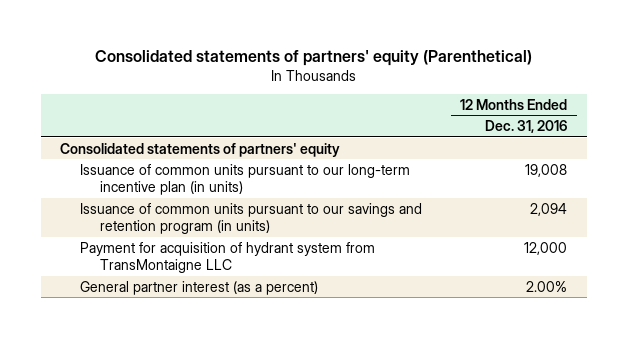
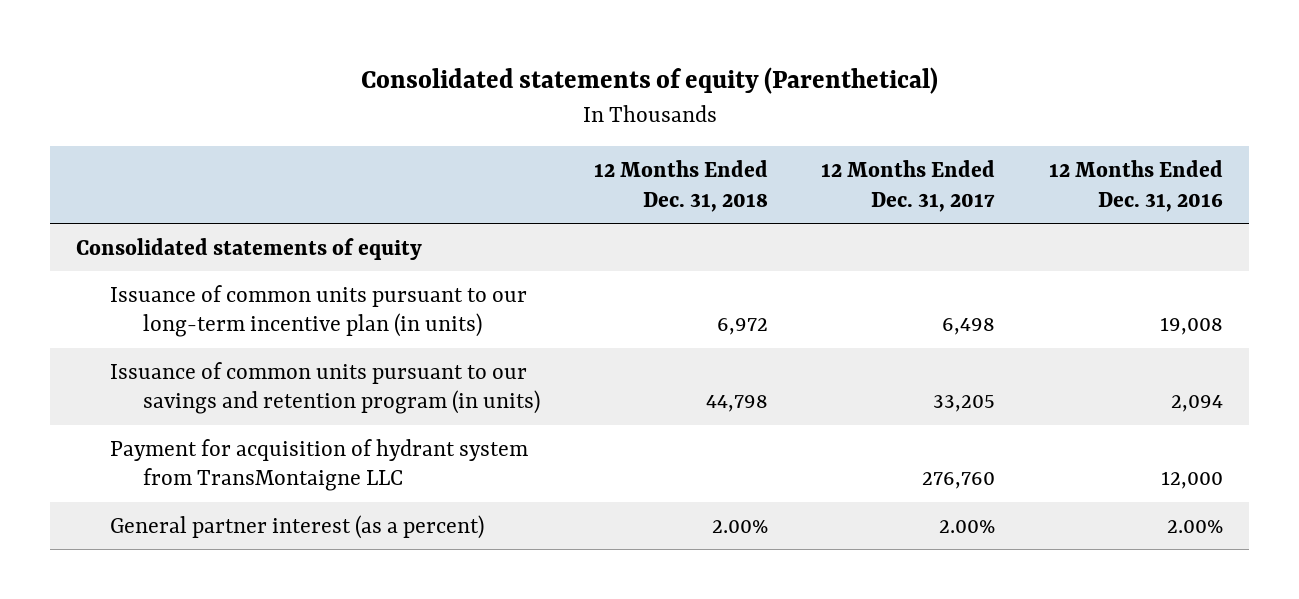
- Consolidated statements of partners' equity (Parenthetical)
+ Consolidated statements of equity (Parenthetical)
- | 12 Months Ended Dec. 31, 2016
+ | 12 Months Ended Dec. 31, 2018 | 12 Months Ended Dec. 31, 2017 | 12 Months Ended Dec. 31, 2016
- Consolidated statements of partners' equity
+ Consolidated statements of equity

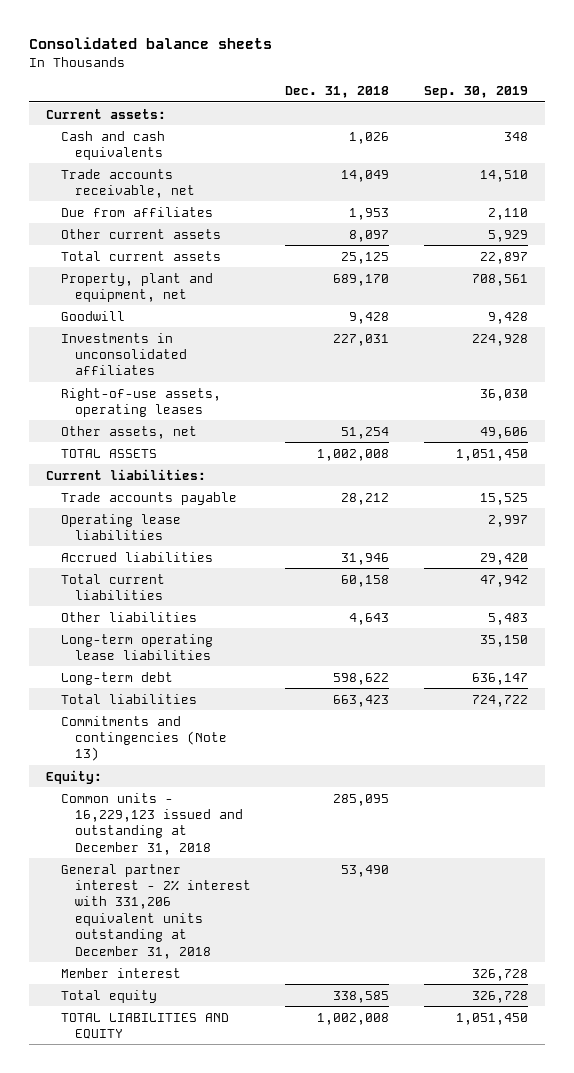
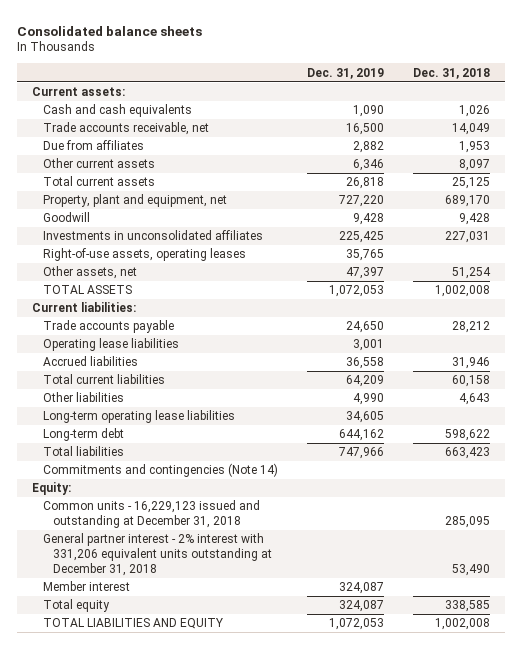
- | Dec. 31, 2018 | Sep. 30, 2019
+ | Dec. 31, 2019 | Dec. 31, 2018
- Commitments and contingencies (Note 13)
+ Commitments and contingencies (Note 14)

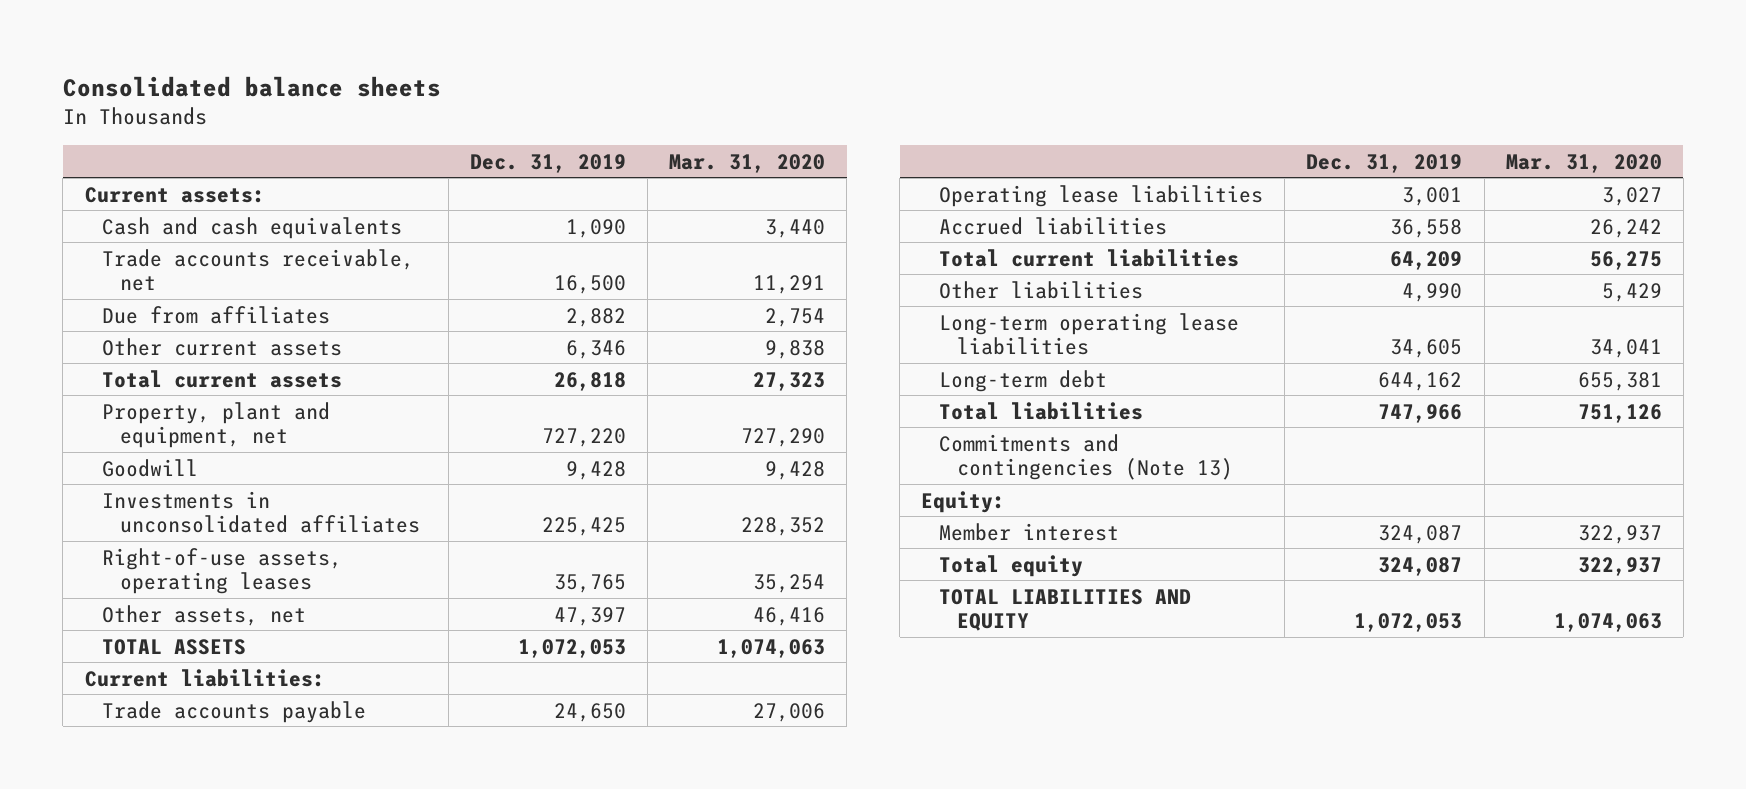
- | Dec. 31, 2019 | Dec. 31, 2018
+ | Dec. 31, 2019 | Mar. 31, 2020
- Commitments and contingencies (Note 14)
+ Commitments and contingencies (Note 13)
- Common units - 16,229,123 issued and outstanding at December 31, 2018 | | 285,095
- General partner interest - 2% interest with 331,206 equivalent units outstanding at December 31, 2018 | | 53,490

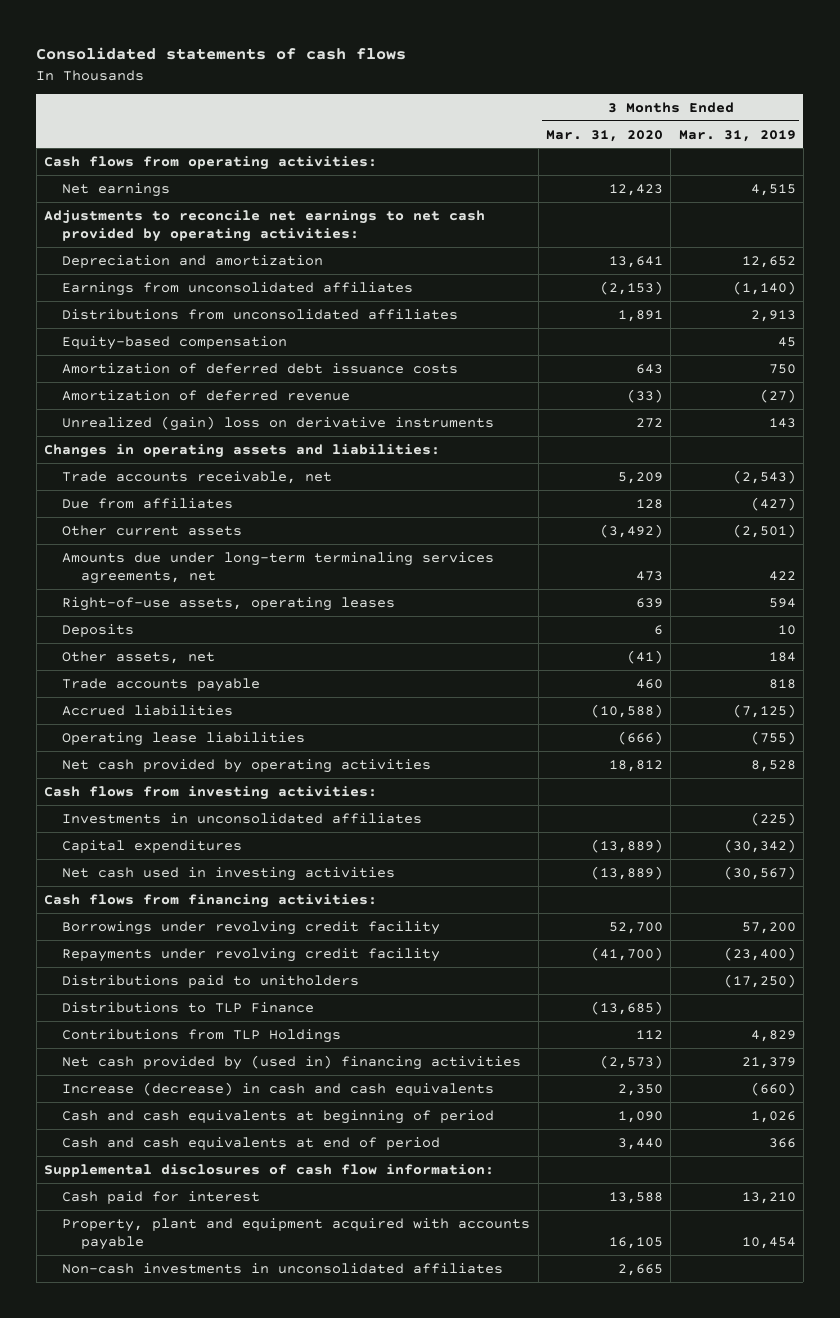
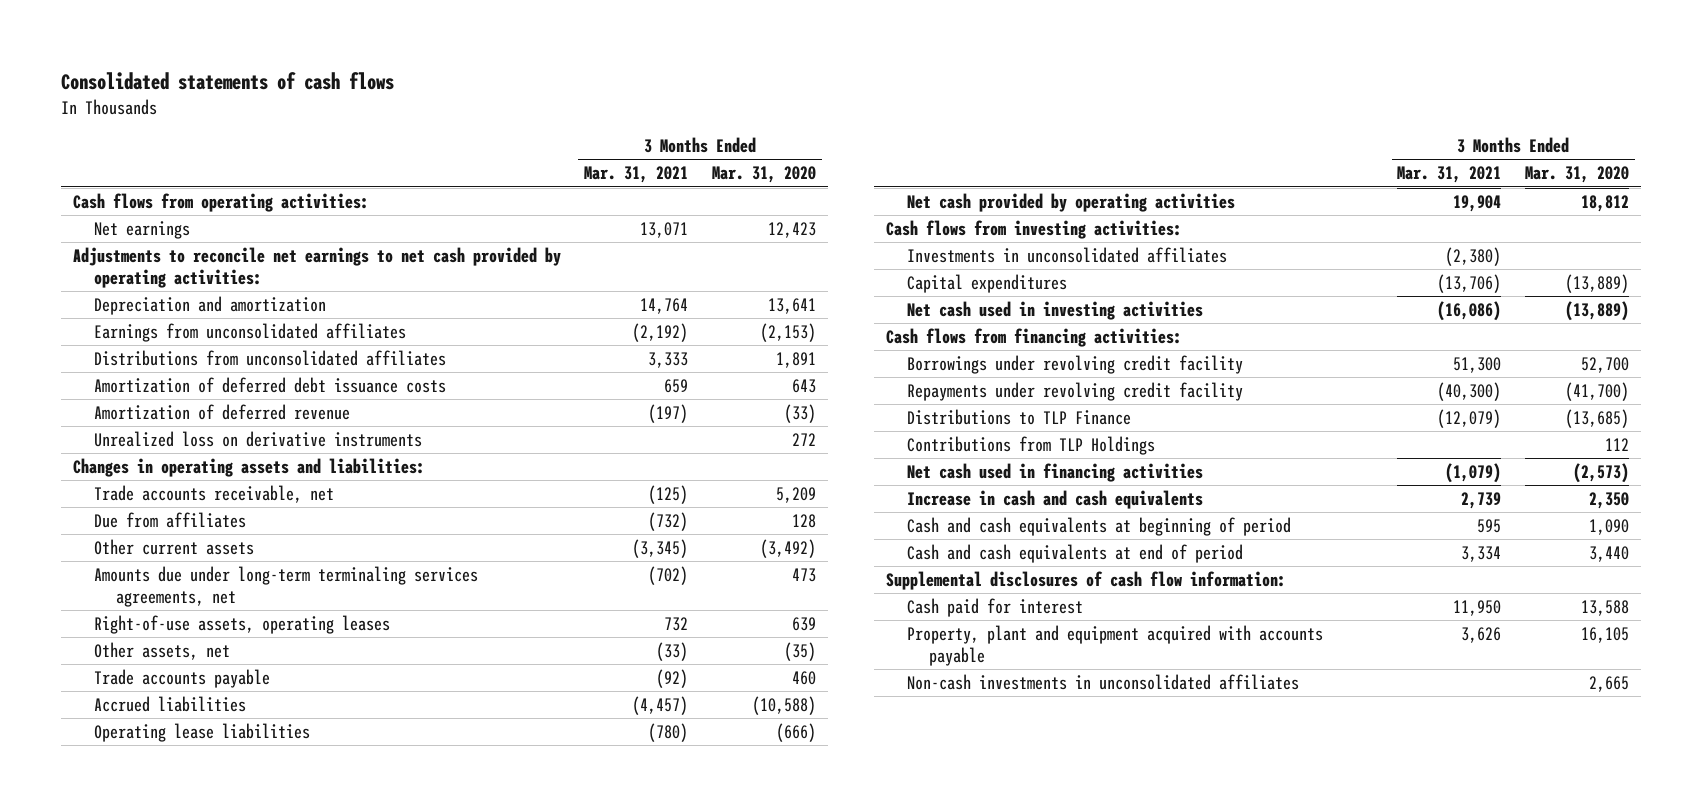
- | 3 Months Ended Mar. 31, 2020 | 3 Months Ended Mar. 31, 2019
+ | 3 Months Ended Mar. 31, 2021 | 3 Months Ended Mar. 31, 2020
- Equity-based compensation | | 45
- Unrealized (gain) loss on derivative instruments | 272 | 143
+ Unrealized loss on derivative instruments | | 272
- Deposits | 6 | 10
- Other assets, net | (41) | 184
+ Other assets, net | (33) | (35)
- Distributions paid to unitholders | | (17,250)
- Net cash provided by (used in) financing activities | (2,573) | 21,379
- Increase (decrease) in cash and cash equivalents | 2,350 | (660)
+ Net cash used in financing activities | (1,079) | (2,573)
+ Increase in cash and cash equivalents | 2,739 | 2,350

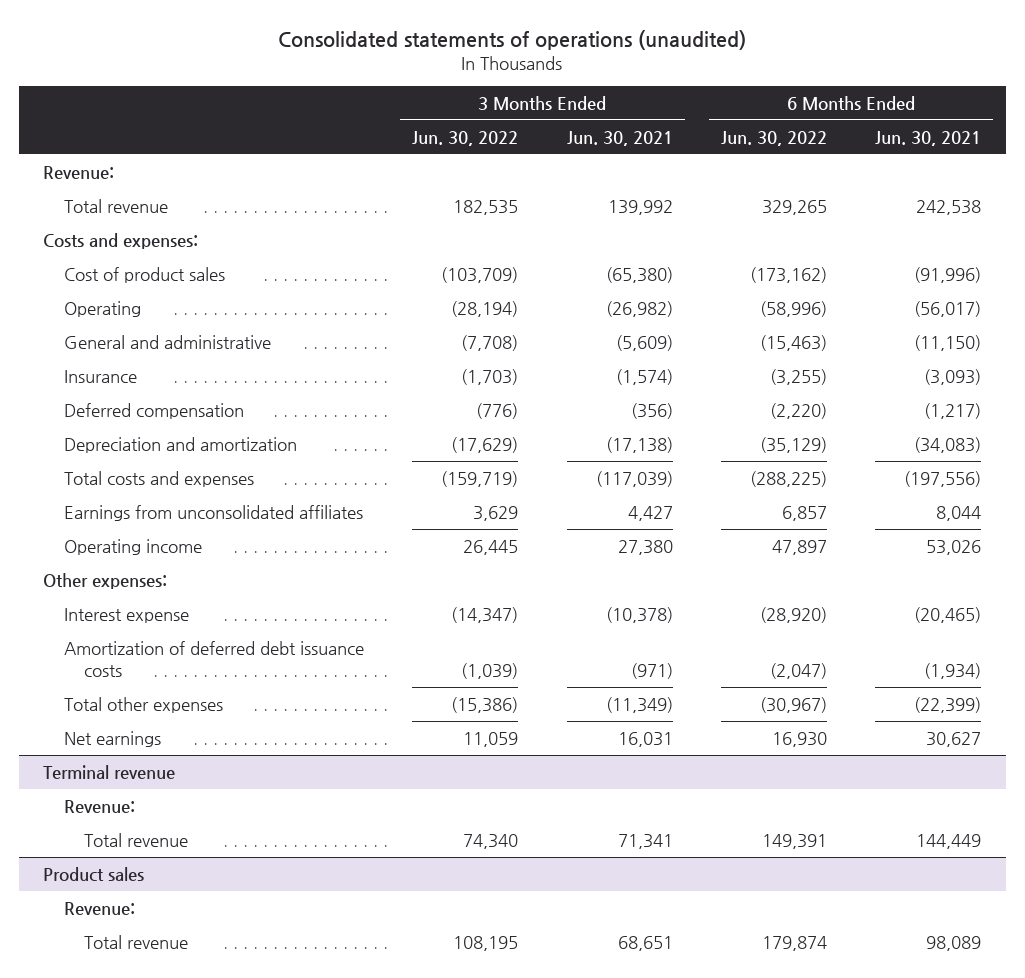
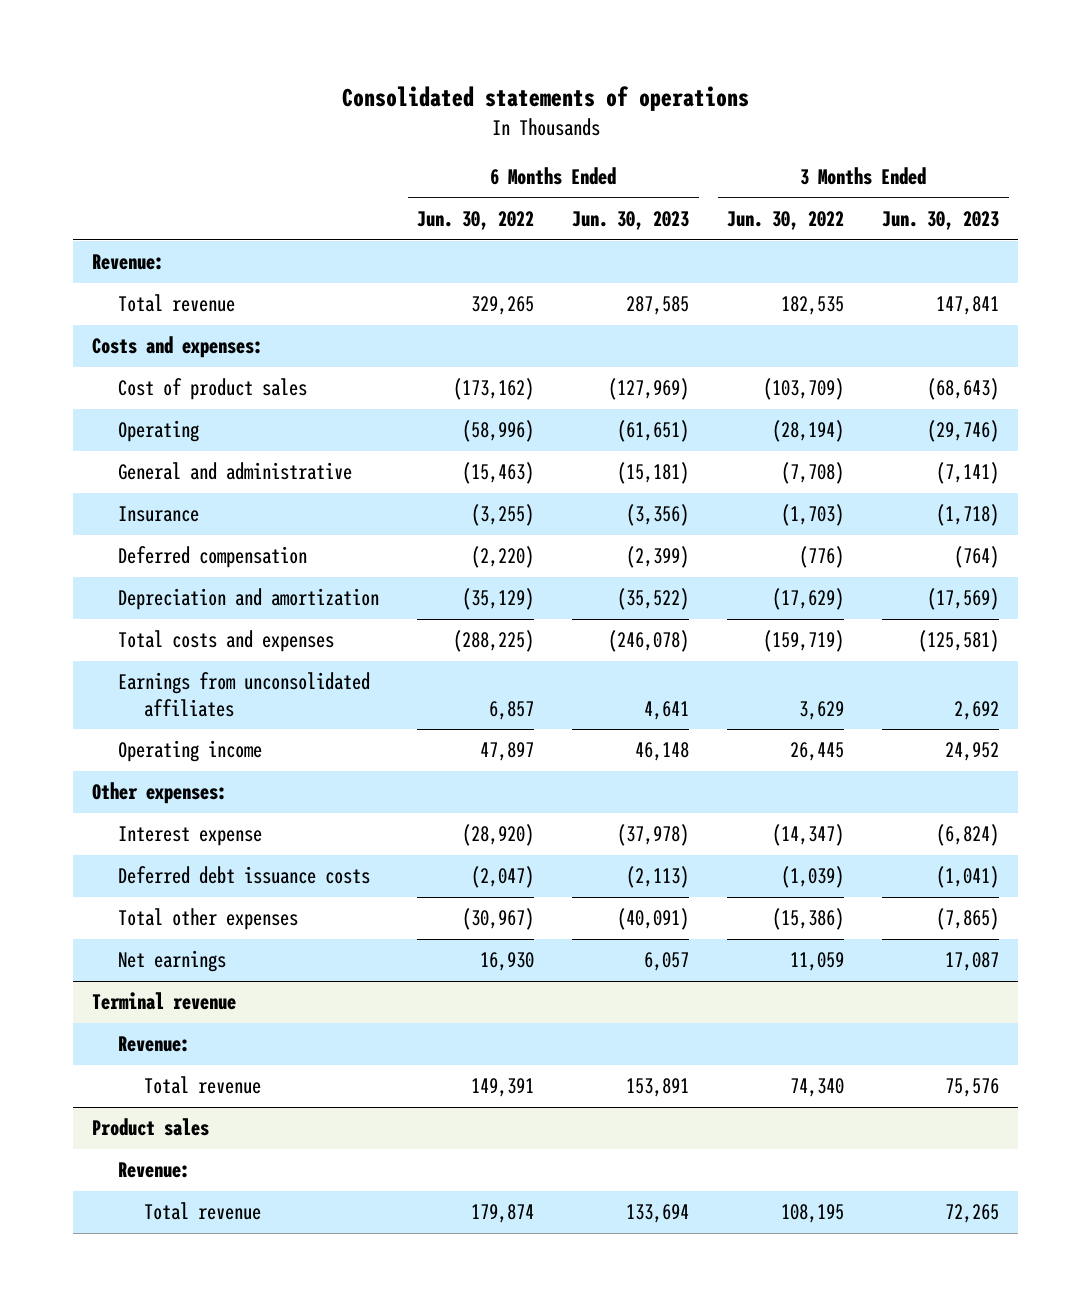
- Consolidated statements of operations (unaudited)
+ Consolidated statements of operations
- | 3 Months Ended Jun. 30, 2022 | 3 Months Ended Jun. 30, 2021 | 6 Months Ended Jun. 30, 2022 | 6 Months Ended Jun. 30, 2021
+ | 6 Months Ended Jun. 30, 2022 | 6 Months Ended Jun. 30, 2023 | 3 Months Ended Jun. 30, 2022 | 3 Months Ended Jun. 30, 2023
- Amortization of deferred debt issuance costs | (1,039) | (971) | (2,047) | (1,934)
+ Deferred debt issuance costs | (2,047) | (2,113) | (1,039) | (1,041)

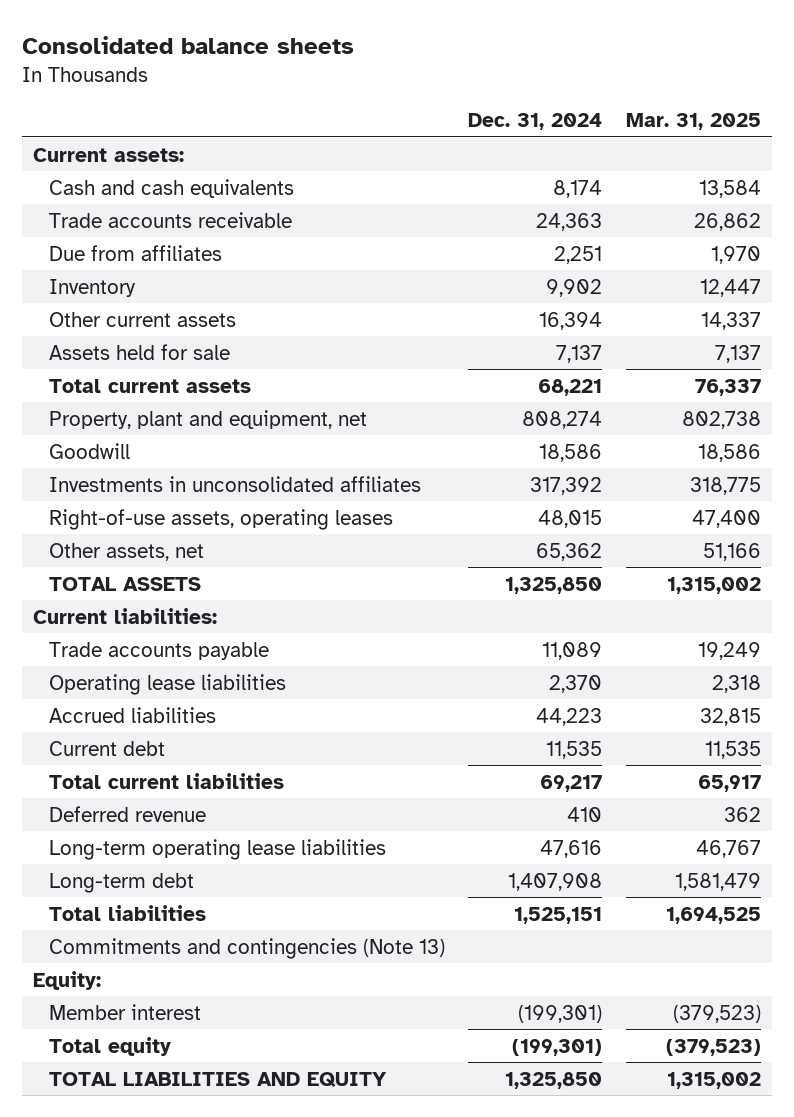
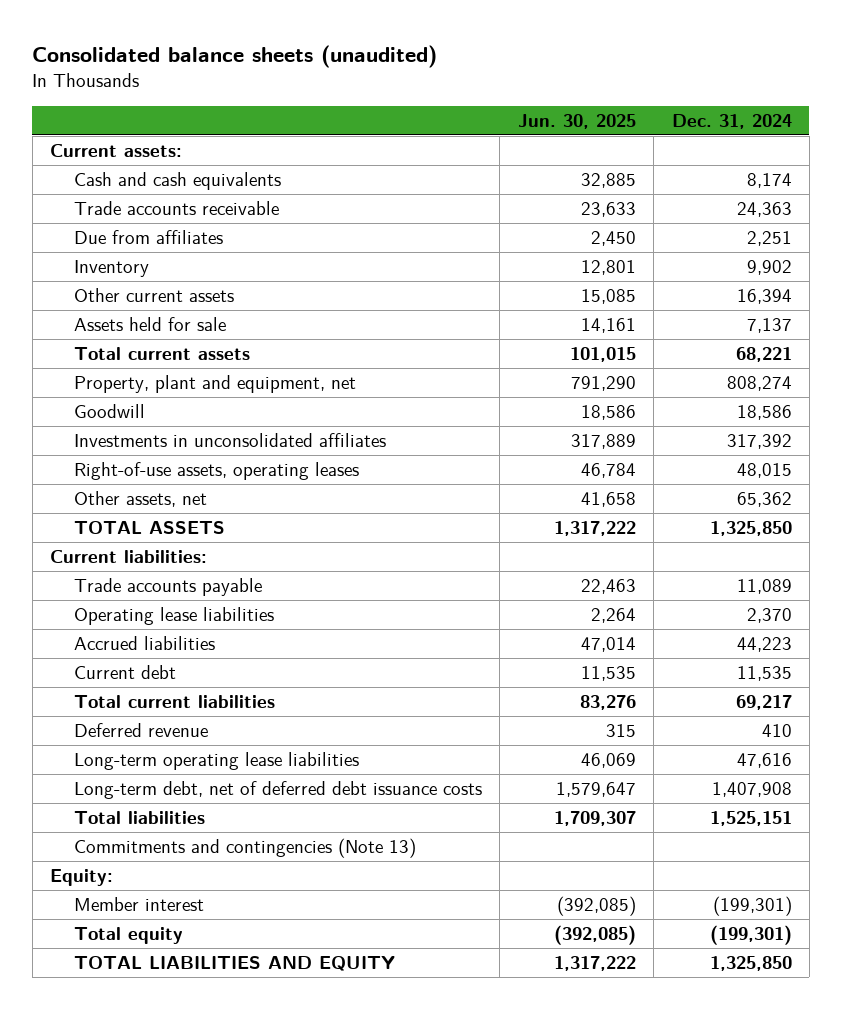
- Consolidated balance sheets
+ Consolidated balance sheets (unaudited)
- | Dec. 31, 2024 | Mar. 31, 2025
+ | Jun. 30, 2025 | Dec. 31, 2024
- Long-term debt | 1,407,908 | 1,581,479
+ Long-term debt, net of deferred debt issuance costs | 1,579,647 | 1,407,908

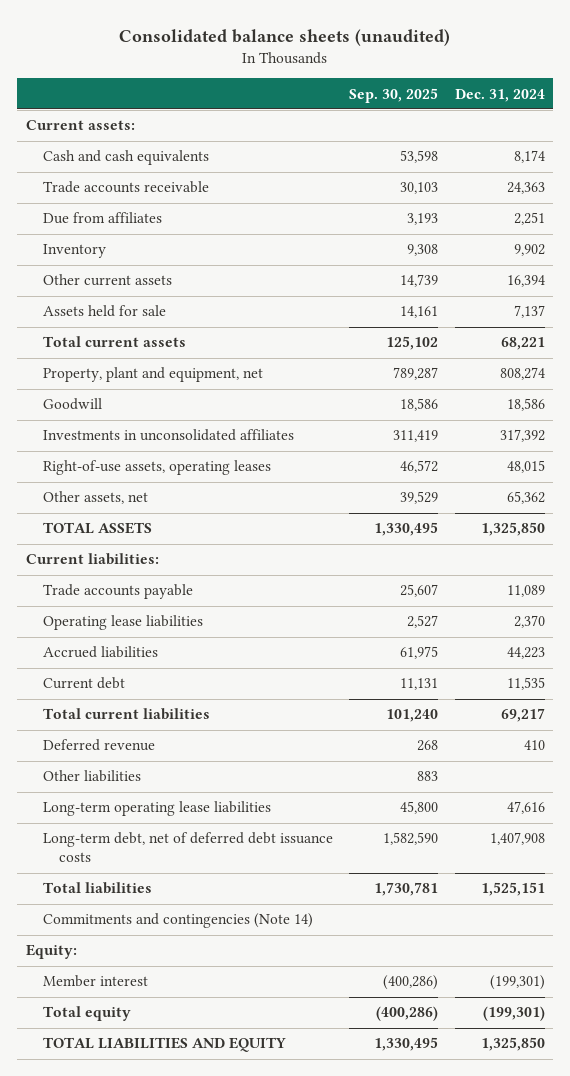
- | Jun. 30, 2025 | Dec. 31, 2024
+ | Sep. 30, 2025 | Dec. 31, 2024
+ Other liabilities | 883 |
- Commitments and contingencies (Note 13)
+ Commitments and contingencies (Note 14)

